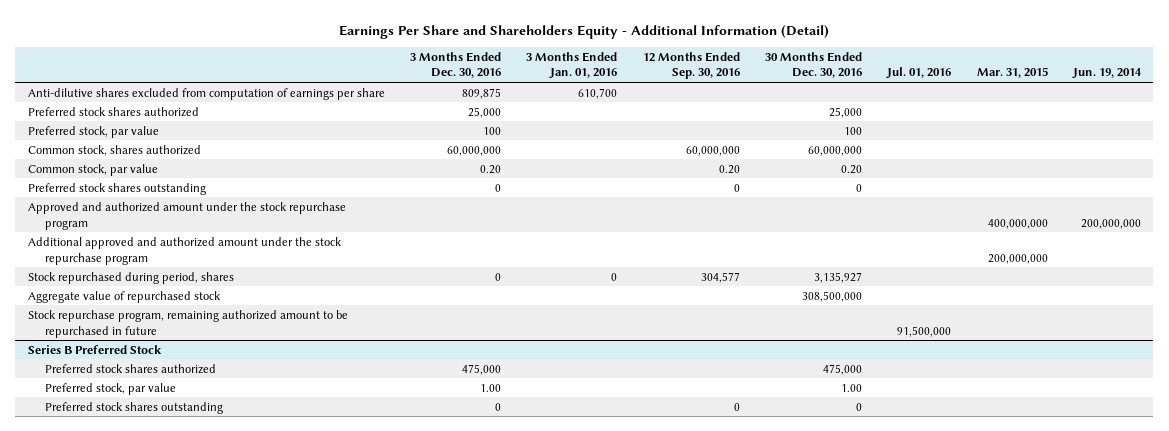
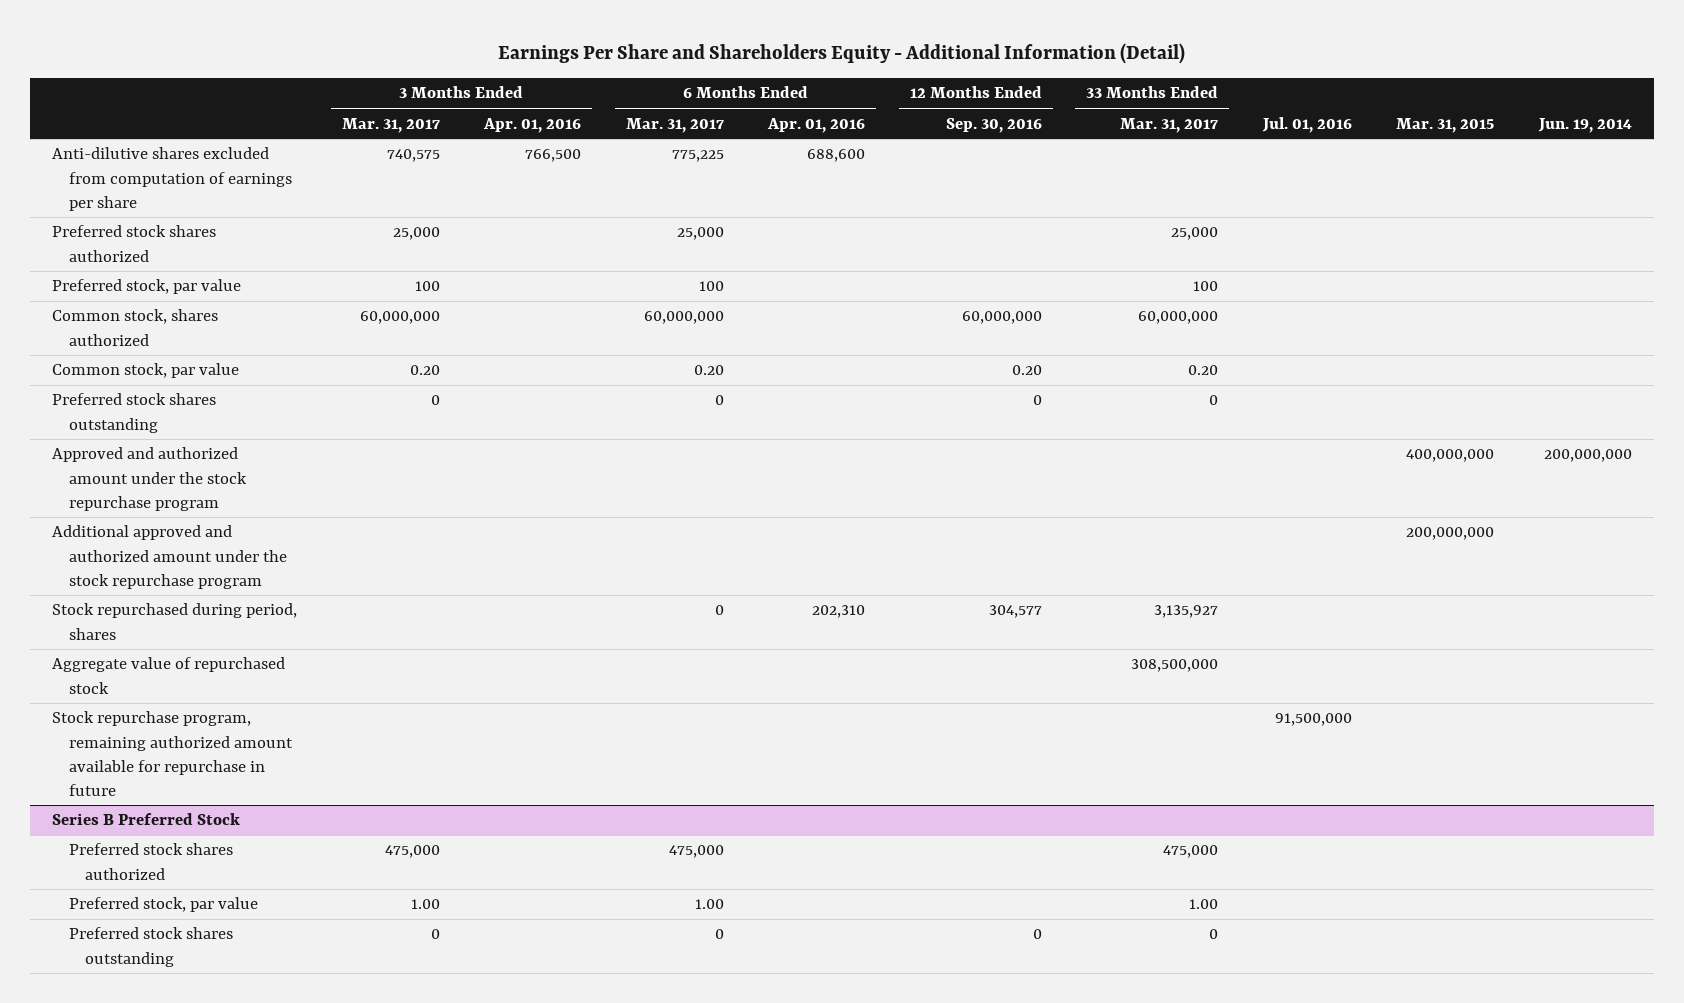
- | 3 Months Ended Dec. 30, 2016 | 3 Months Ended Jan. 01, 2016 | 12 Months Ended Sep. 30, 2016 | 30 Months Ended Dec. 30, 2016 | Jul. 01, 2016 | Mar. 31, 2015 | Jun. 19, 2014
+ | 3 Months Ended Mar. 31, 2017 | 3 Months Ended Apr. 01, 2016 | 6 Months Ended Mar. 31, 2017 | 6 Months Ended Apr. 01, 2016 | 12 Months Ended Sep. 30, 2016 | 33 Months Ended Mar. 31, 2017 | Jul. 01, 2016 | Mar. 31, 2015 | Jun. 19, 2014
- Stock repurchase program, remaining authorized amount to be repurchased in future | | | | | 91,500,000 | |
+ Stock repurchase program, remaining authorized amount available for repurchase in future | | | | | | | 91,500,000 | |

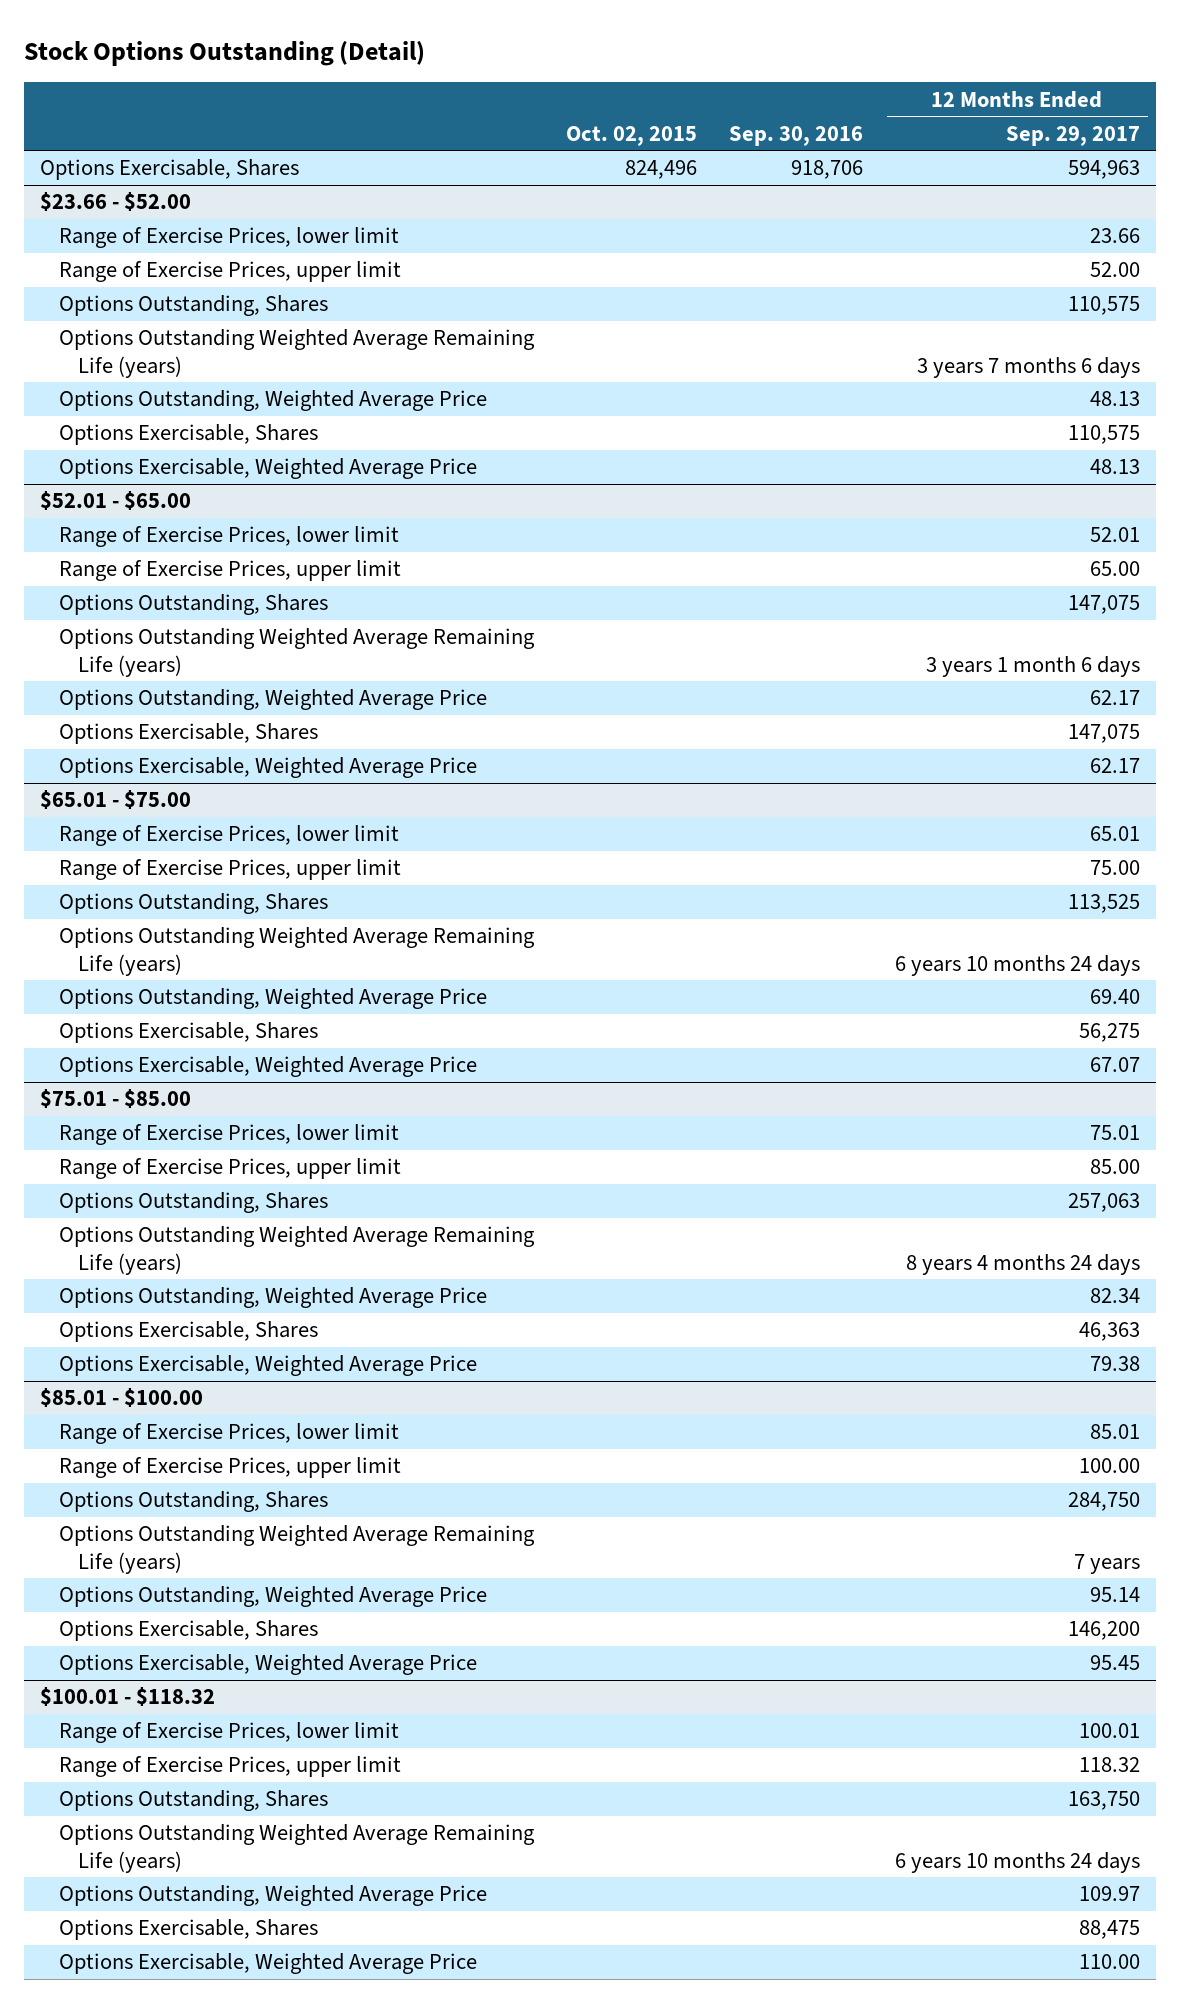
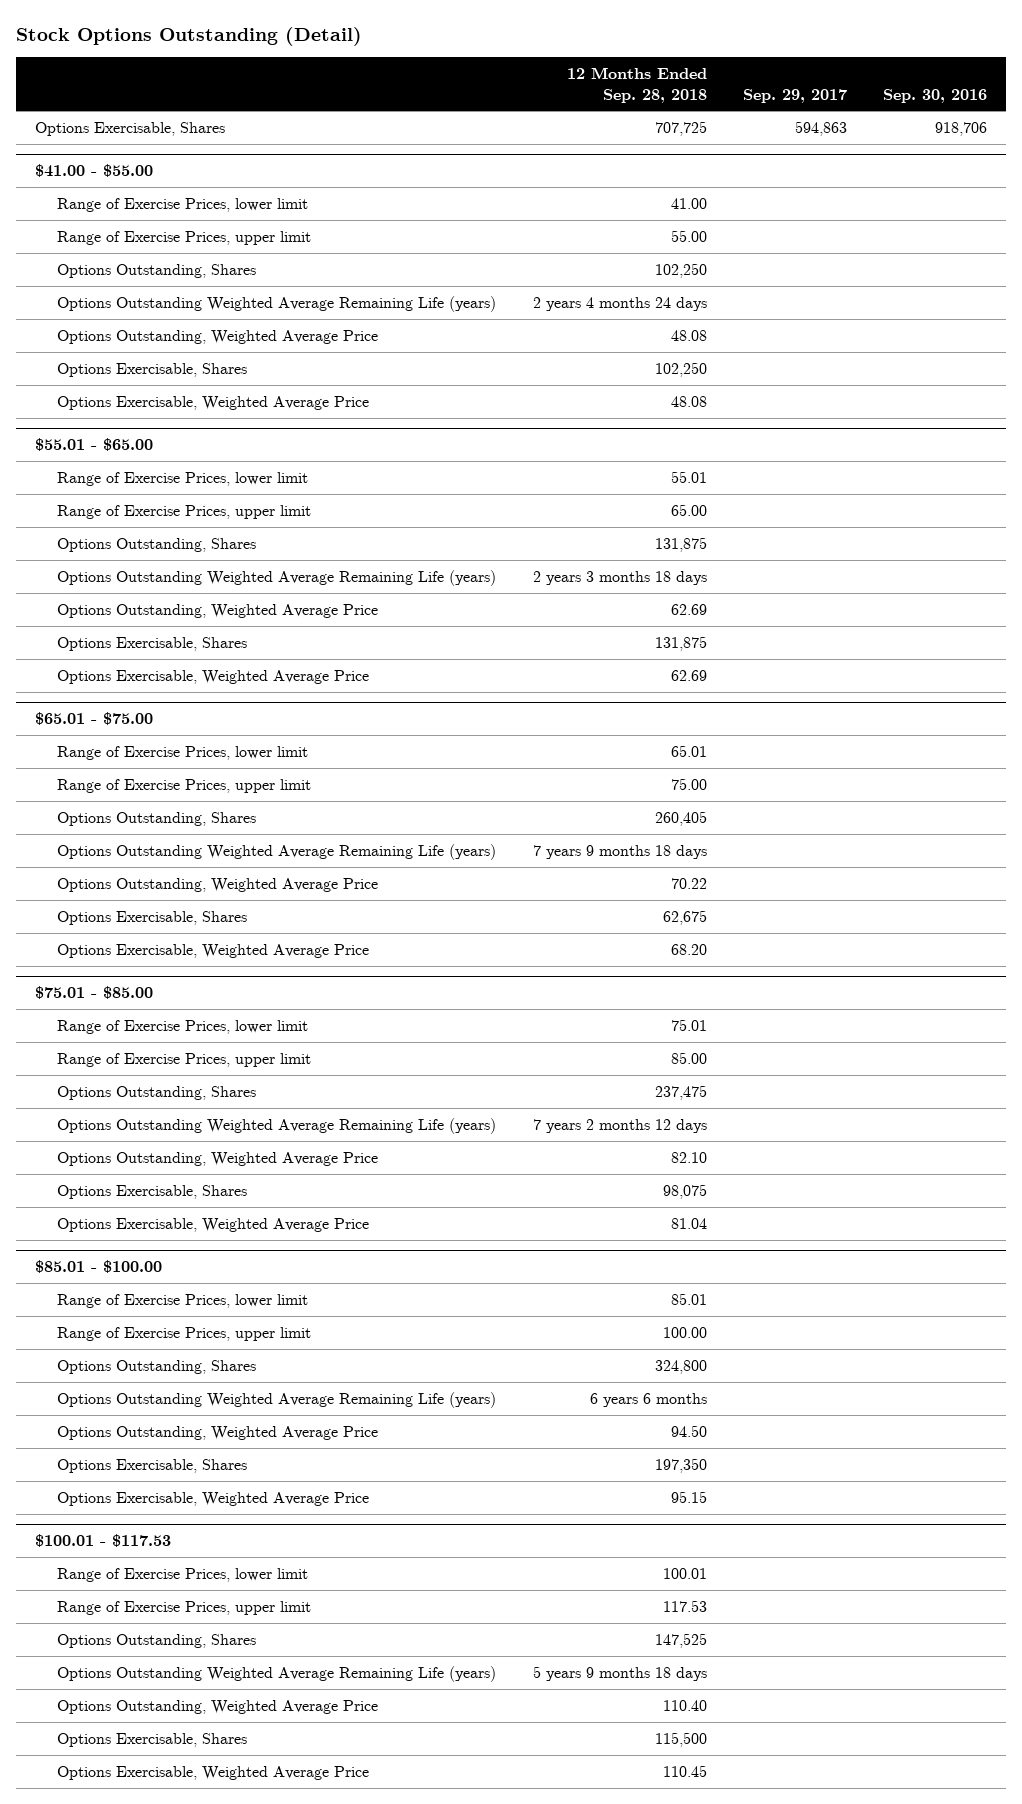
- | Oct. 02, 2015 | Sep. 30, 2016 | 12 Months Ended Sep. 29, 2017
+ | 12 Months Ended Sep. 28, 2018 | Sep. 29, 2017 | Sep. 30, 2016
- $23.66 - $52.00
+ $41.00 - $55.00
- $52.01 - $65.00
+ $55.01 - $65.00
- $100.01 - $118.32
+ $100.01 - $117.53

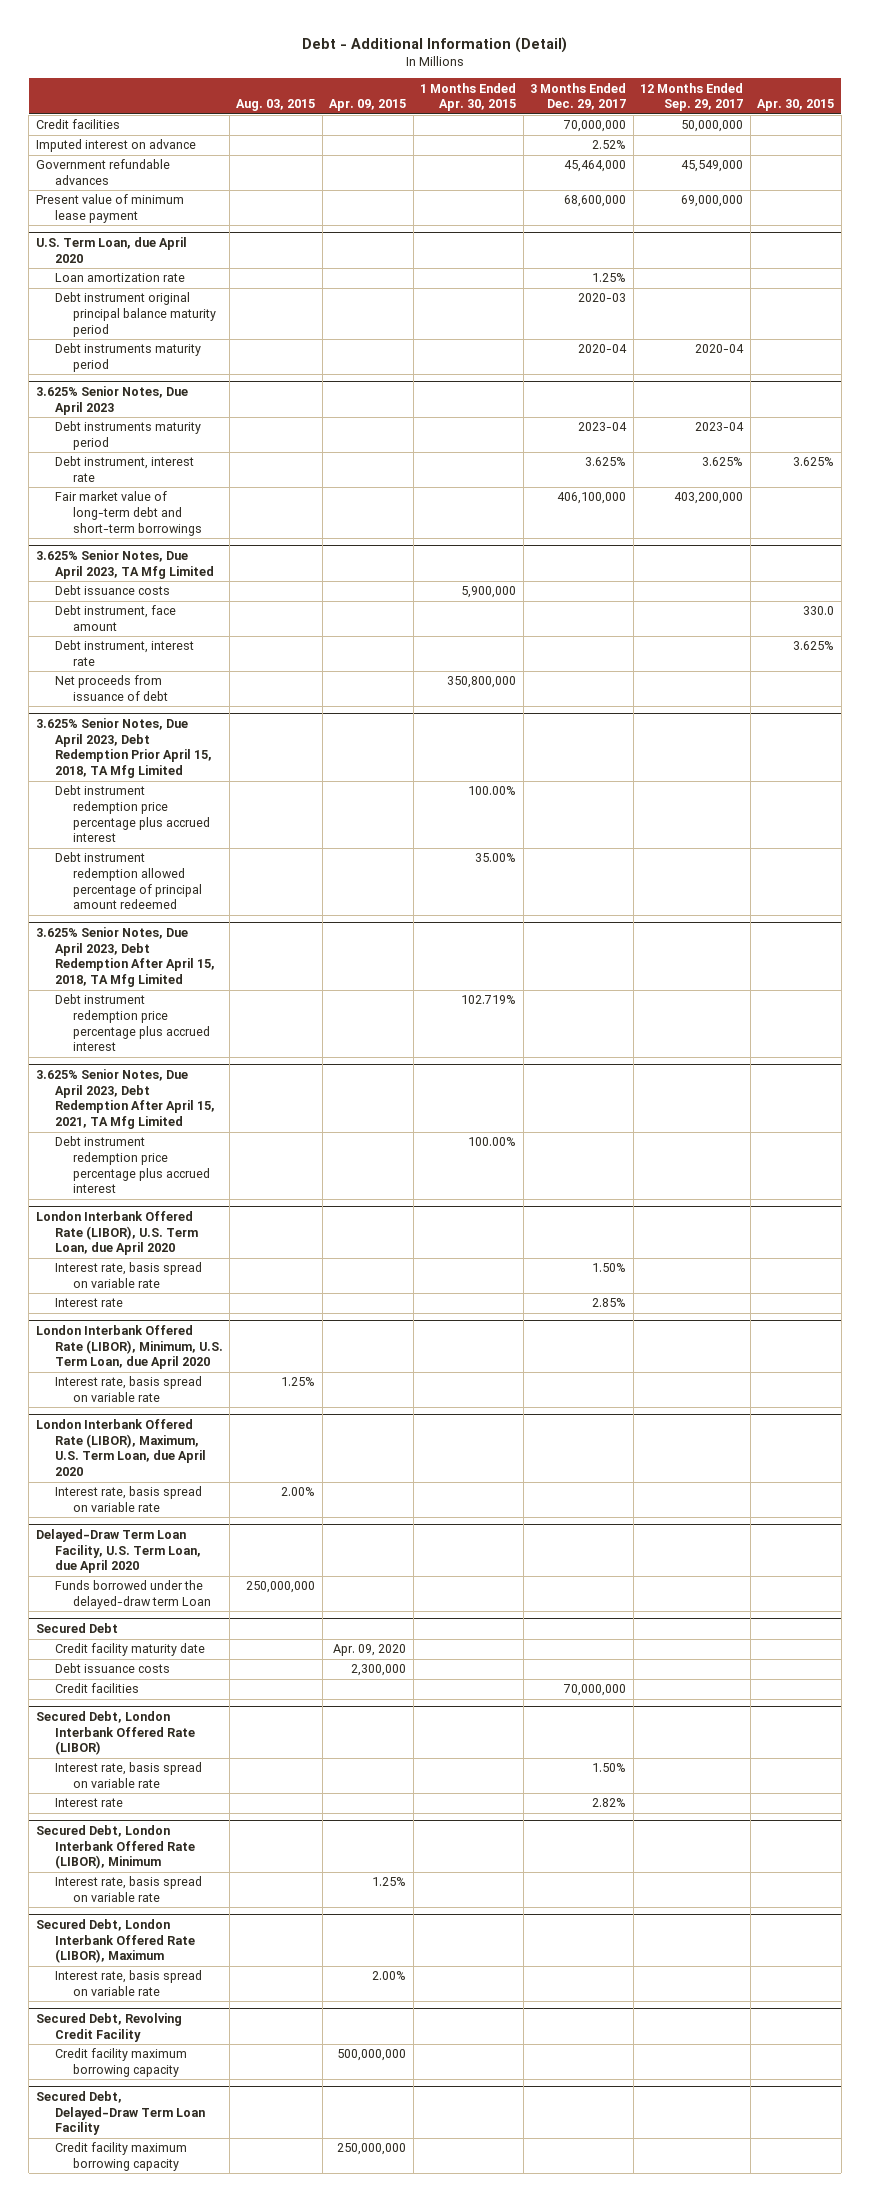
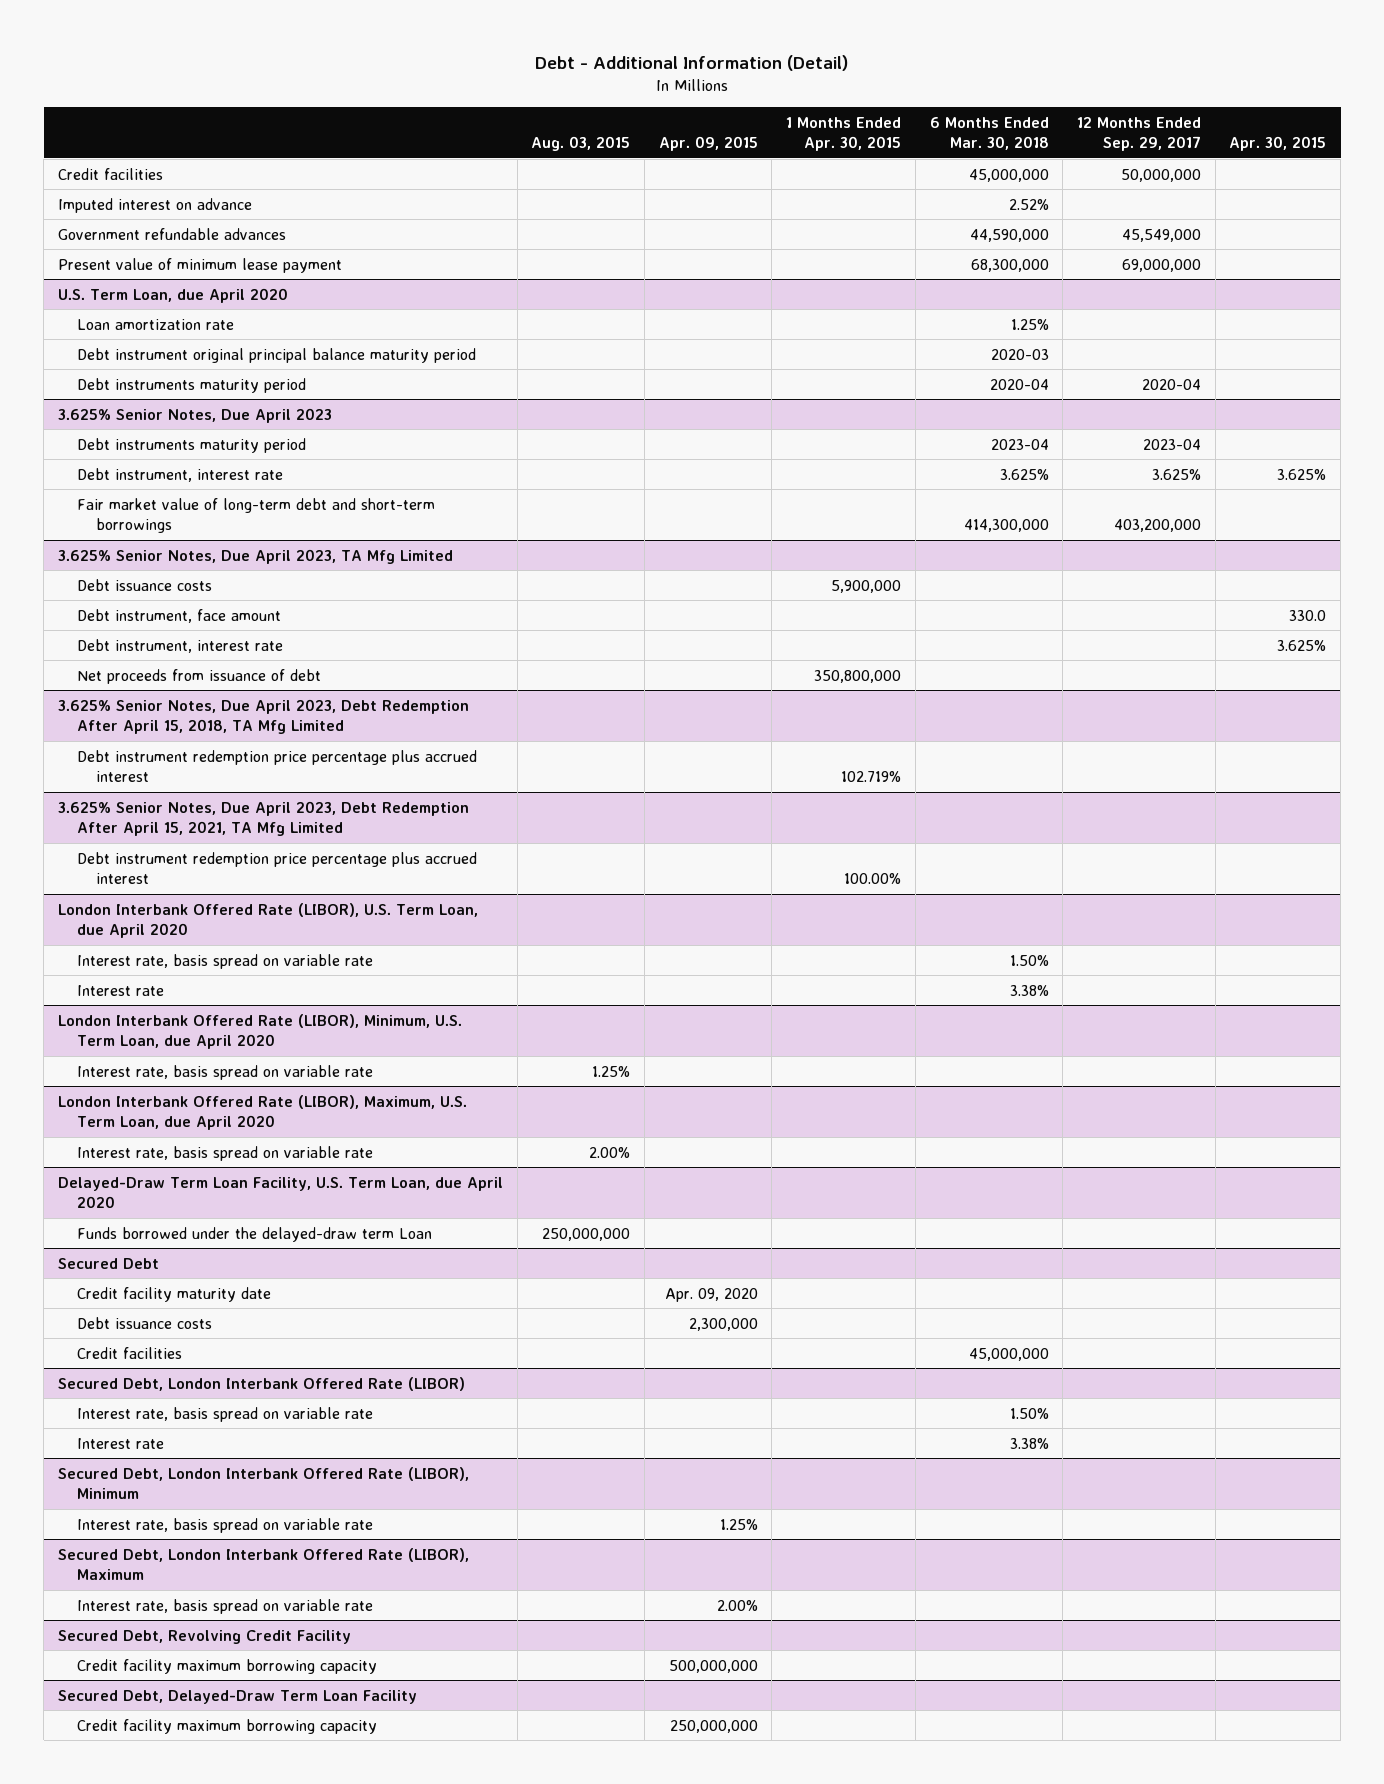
- | Aug. 03, 2015 | Apr. 09, 2015 | 1 Months Ended Apr. 30, 2015 | 3 Months Ended Dec. 29, 2017 | 12 Months Ended Sep. 29, 2017 | Apr. 30, 2015
+ | Aug. 03, 2015 | Apr. 09, 2015 | 1 Months Ended Apr. 30, 2015 | 6 Months Ended Mar. 30, 2018 | 12 Months Ended Sep. 29, 2017 | Apr. 30, 2015
- 3.625% Senior Notes, Due April 2023, Debt Redemption Prior April 15, 2018, TA Mfg Limited
- Debt instrument redemption price percentage plus accrued interest | | | 100.00% | | |
- Debt instrument redemption allowed percentage of principal amount redeemed | | | 35.00% | | |

